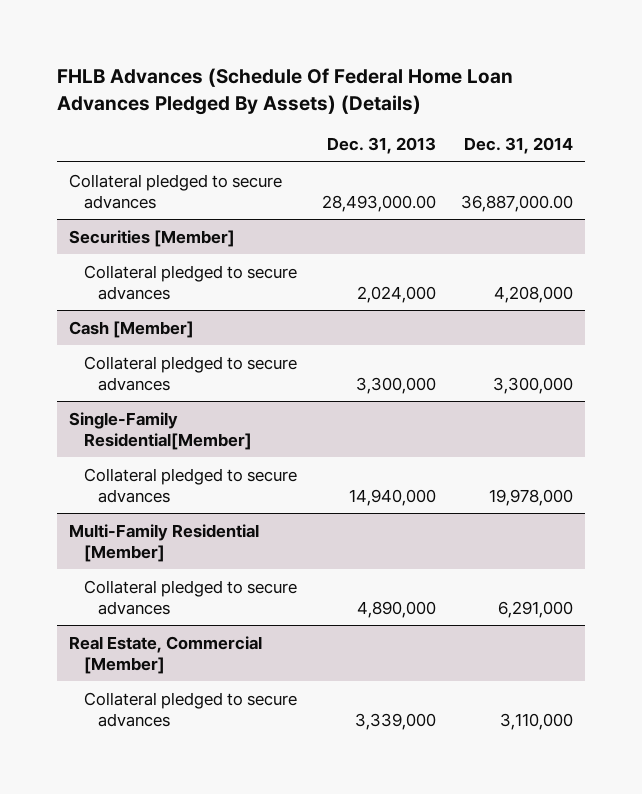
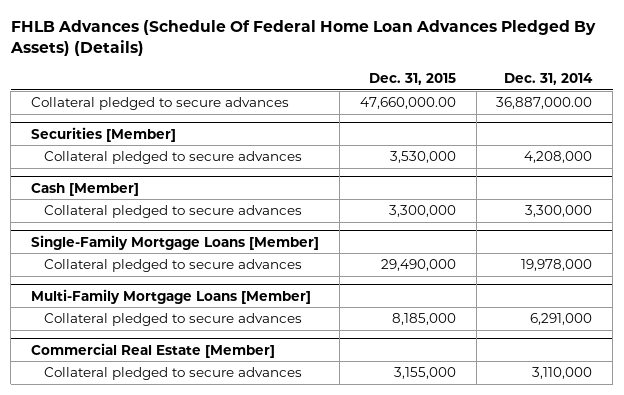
- | Dec. 31, 2013 | Dec. 31, 2014
+ | Dec. 31, 2015 | Dec. 31, 2014
- Single-Family Residential[Member]
+ Single-Family Mortgage Loans [Member]
- Multi-Family Residential [Member]
+ Multi-Family Mortgage Loans [Member]
- Real Estate, Commercial [Member]
+ Commercial Real Estate [Member]

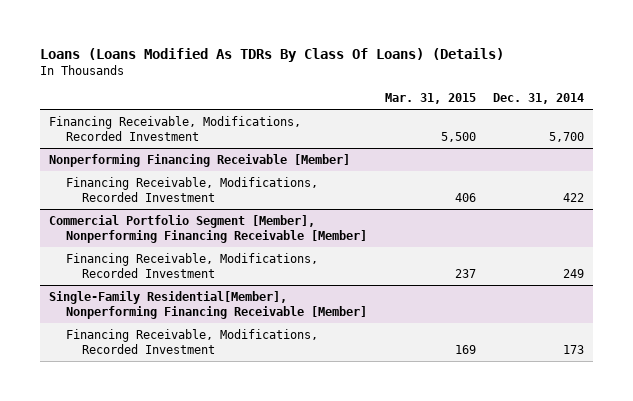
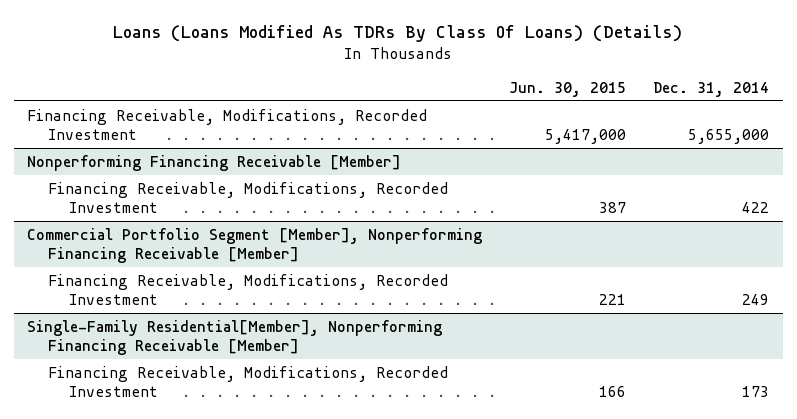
- | Mar. 31, 2015 | Dec. 31, 2014
+ | Jun. 30, 2015 | Dec. 31, 2014
- Financing Receivable, Modifications, Recorded Investment | 5,500 | 5,700
+ Financing Receivable, Modifications, Recorded Investment | 5,417,000 | 5,655,000

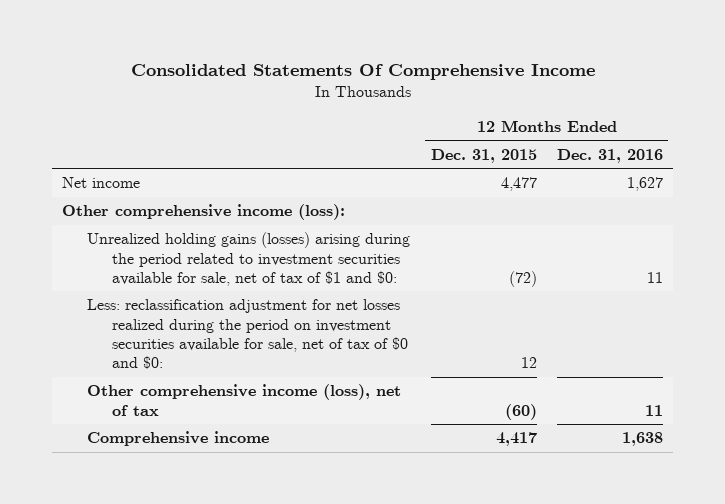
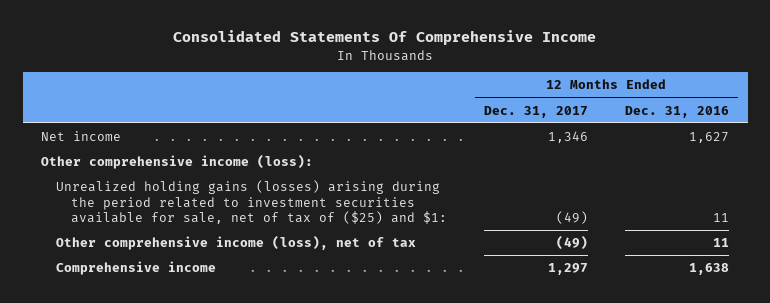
- | 12 Months Ended Dec. 31, 2015 | 12 Months Ended Dec. 31, 2016
+ | 12 Months Ended Dec. 31, 2017 | 12 Months Ended Dec. 31, 2016
- Unrealized holding gains (losses) arising during the period related to investment securities available for sale, net of tax of $1 and $0: | (72) | 11
- Less: reclassification adjustment for net losses realized during the period on investment securities available for sale, net of tax of $0 and $0: | 12 |
+ Unrealized holding gains (losses) arising during the period related to investment securities available for sale, net of tax of ($25) and $1: | (49) | 11

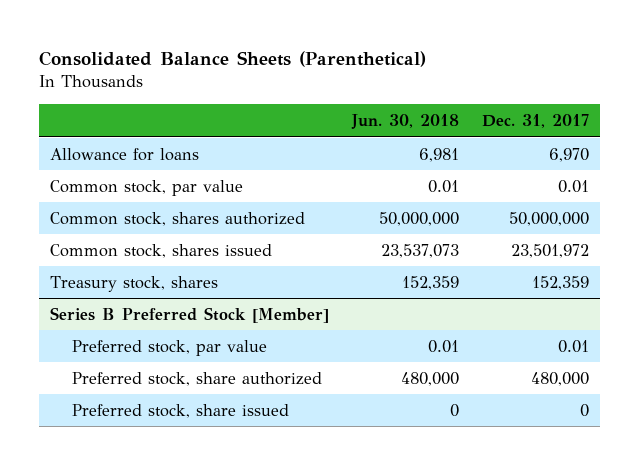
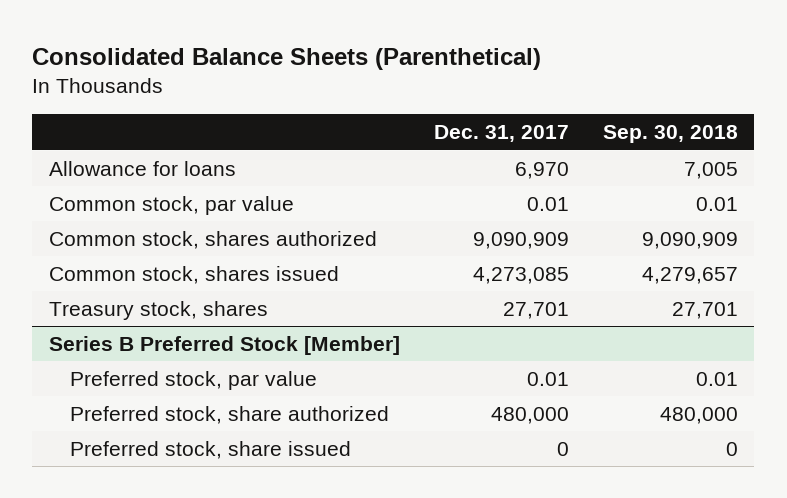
- | Jun. 30, 2018 | Dec. 31, 2017
+ | Dec. 31, 2017 | Sep. 30, 2018
- Common stock, shares authorized | 50,000,000 | 50,000,000
- Common stock, shares issued | 23,537,073 | 23,501,972
- Treasury stock, shares | 152,359 | 152,359
+ Common stock, shares authorized | 9,090,909 | 9,090,909
+ Common stock, shares issued | 4,273,085 | 4,279,657
+ Treasury stock, shares | 27,701 | 27,701

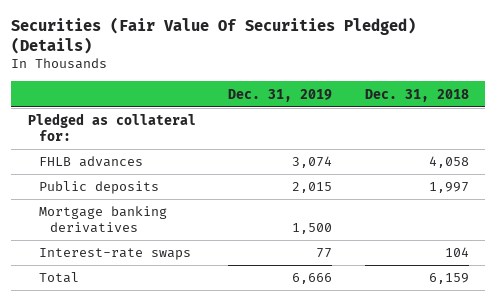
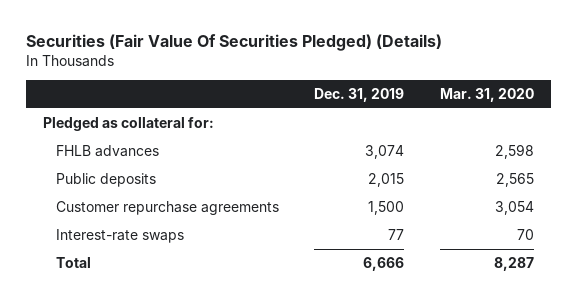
- | Dec. 31, 2019 | Dec. 31, 2018
+ | Dec. 31, 2019 | Mar. 31, 2020
- Mortgage banking derivatives | 1,500 |
+ Customer repurchase agreements | 1,500 | 3,054

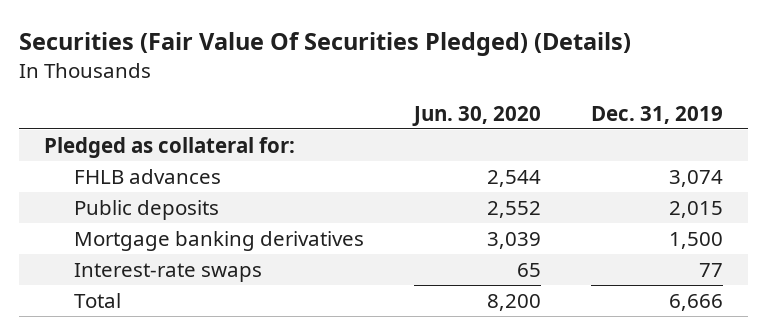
- | Dec. 31, 2019 | Mar. 31, 2020
+ | Jun. 30, 2020 | Dec. 31, 2019
- Customer repurchase agreements | 1,500 | 3,054
+ Mortgage banking derivatives | 3,039 | 1,500

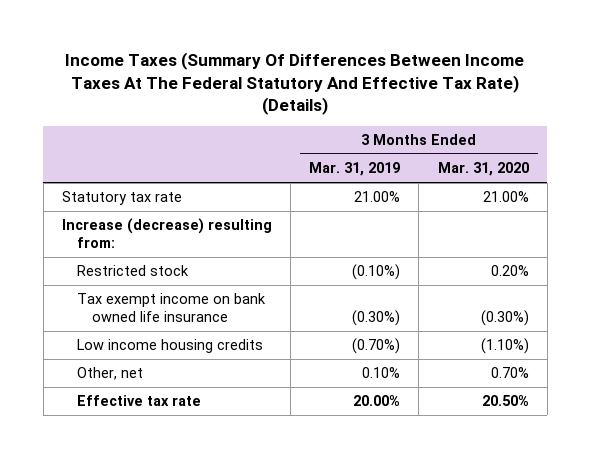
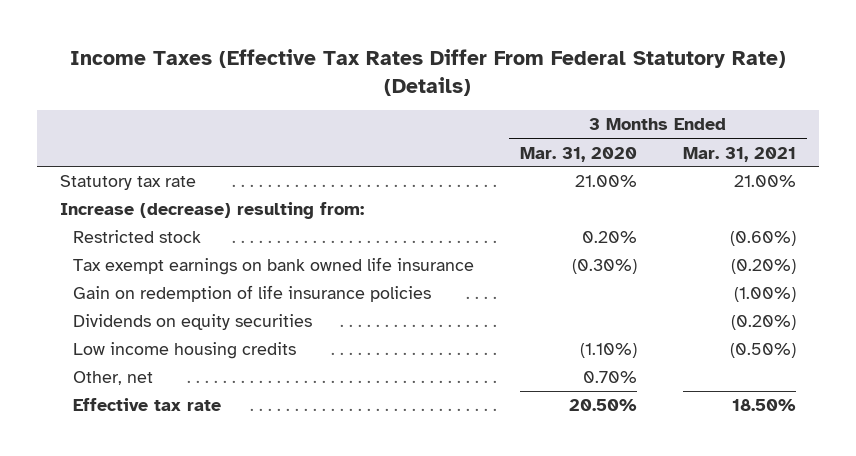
- Income Taxes (Summary Of Differences Between Income Taxes At The Federal Statutory And Effective Tax Rate) (Details)
+ Income Taxes (Effective Tax Rates Differ From Federal Statutory Rate) (Details)
- | 3 Months Ended Mar. 31, 2019 | 3 Months Ended Mar. 31, 2020
+ | 3 Months Ended Mar. 31, 2020 | 3 Months Ended Mar. 31, 2021
- Tax exempt income on bank owned life insurance | (0.30%) | (0.30%)
+ Tax exempt earnings on bank owned life insurance | (0.30%) | (0.20%)
+ Gain on redemption of life insurance policies | | (1.00%)
+ Dividends on equity securities | | (0.20%)

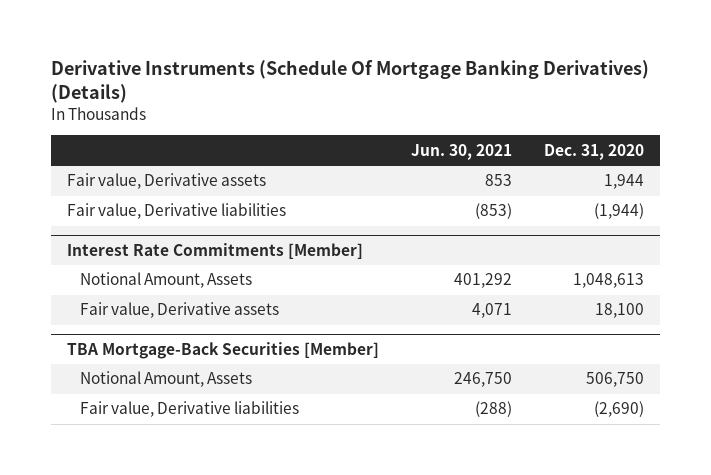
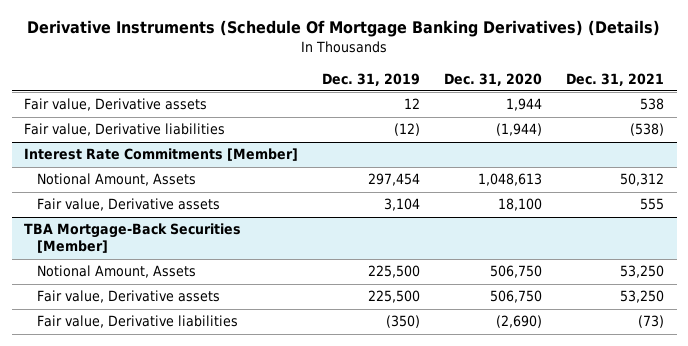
- | Jun. 30, 2021 | Dec. 31, 2020
+ | Dec. 31, 2019 | Dec. 31, 2020 | Dec. 31, 2021
@ TBA Mortgage-Back Securities [Member]
+ Fair value, Derivative assets | 225,500 | 506,750 | 53,250

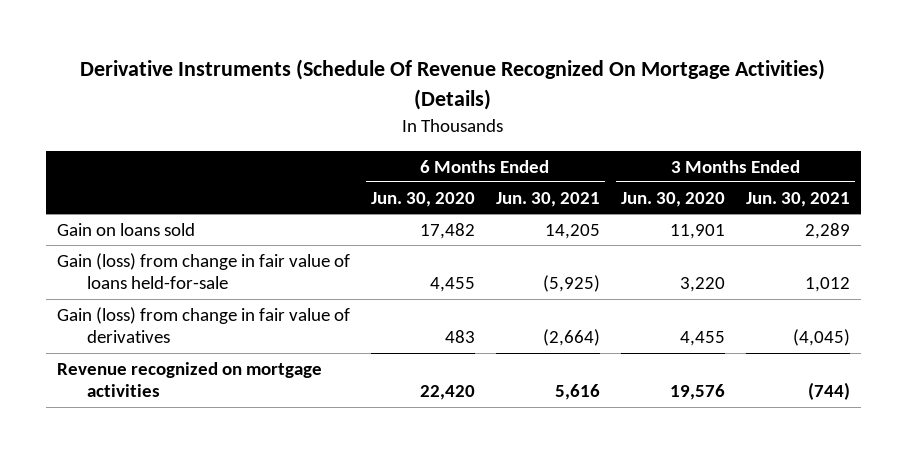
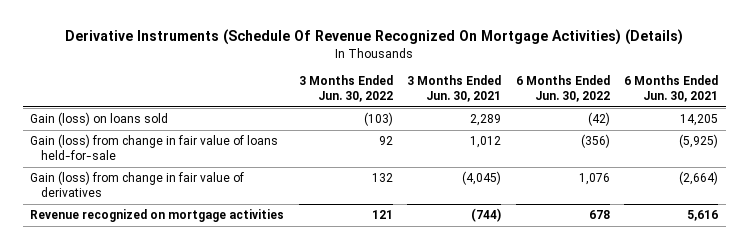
- | 6 Months Ended Jun. 30, 2020 | 6 Months Ended Jun. 30, 2021 | 3 Months Ended Jun. 30, 2020 | 3 Months Ended Jun. 30, 2021
+ | 3 Months Ended Jun. 30, 2022 | 3 Months Ended Jun. 30, 2021 | 6 Months Ended Jun. 30, 2022 | 6 Months Ended Jun. 30, 2021
- Gain on loans sold | 17,482 | 14,205 | 11,901 | 2,289
+ Gain (loss) on loans sold | (103) | 2,289 | (42) | 14,205

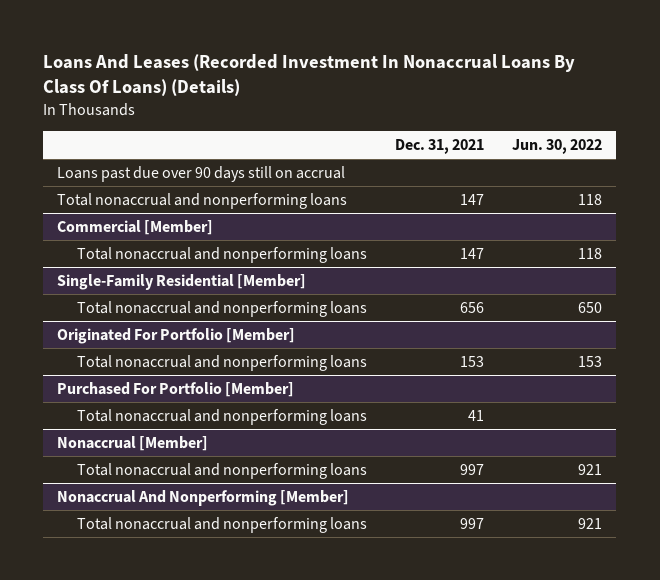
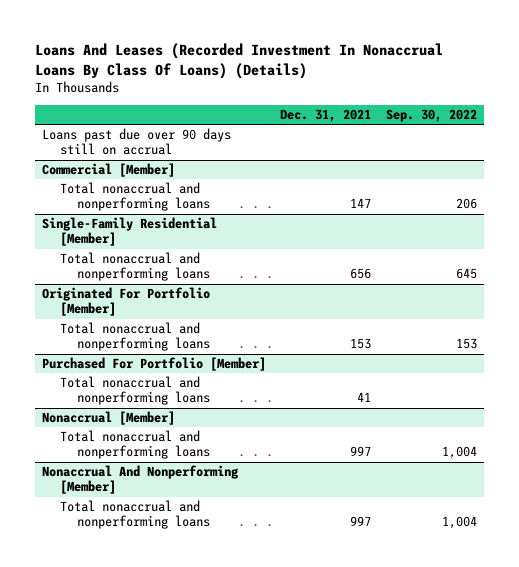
- | Dec. 31, 2021 | Jun. 30, 2022
+ | Dec. 31, 2021 | Sep. 30, 2022
- Total nonaccrual and nonperforming loans | 147 | 118

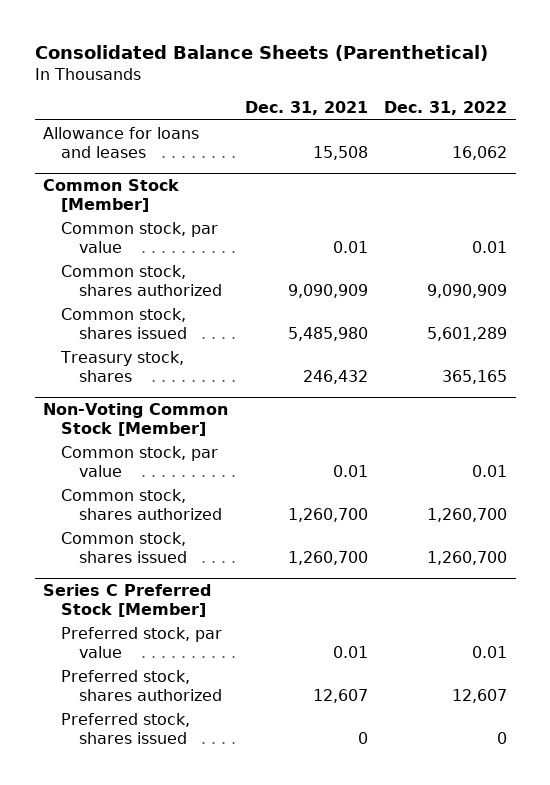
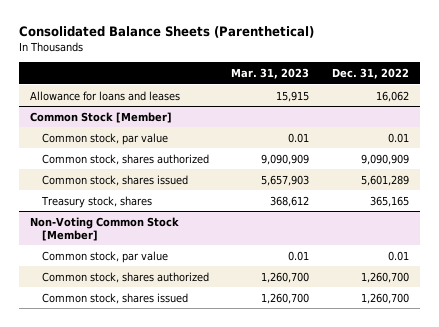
- | Dec. 31, 2021 | Dec. 31, 2022
+ | Mar. 31, 2023 | Dec. 31, 2022
- Series C Preferred Stock [Member]
- Preferred stock, par value | 0.01 | 0.01
- Preferred stock, shares authorized | 12,607 | 12,607
- Preferred stock, shares issued | 0 | 0

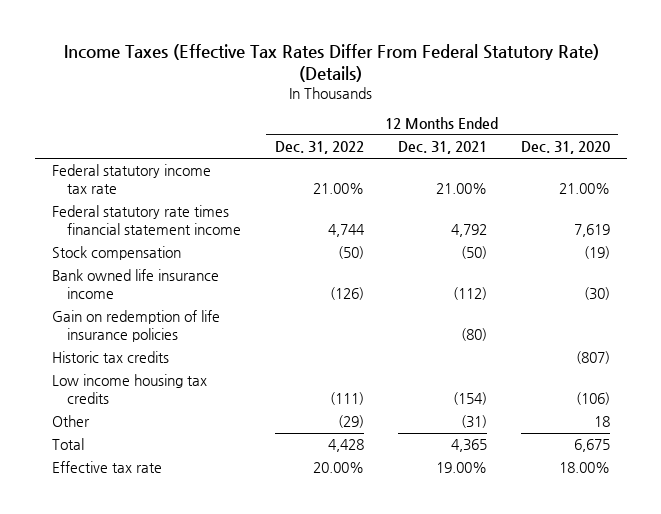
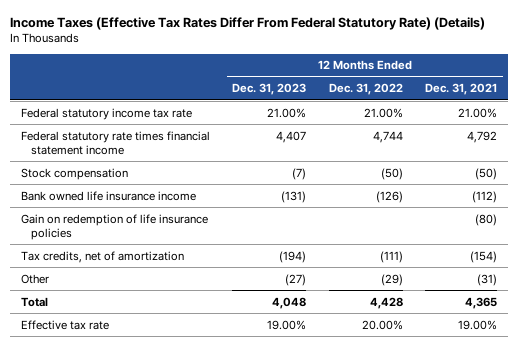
- | 12 Months Ended Dec. 31, 2022 | 12 Months Ended Dec. 31, 2021 | 12 Months Ended Dec. 31, 2020
+ | 12 Months Ended Dec. 31, 2023 | 12 Months Ended Dec. 31, 2022 | 12 Months Ended Dec. 31, 2021
- Historic tax credits | | | (807)
- Low income housing tax credits | (111) | (154) | (106)
+ Tax credits, net of amortization | (194) | (111) | (154)

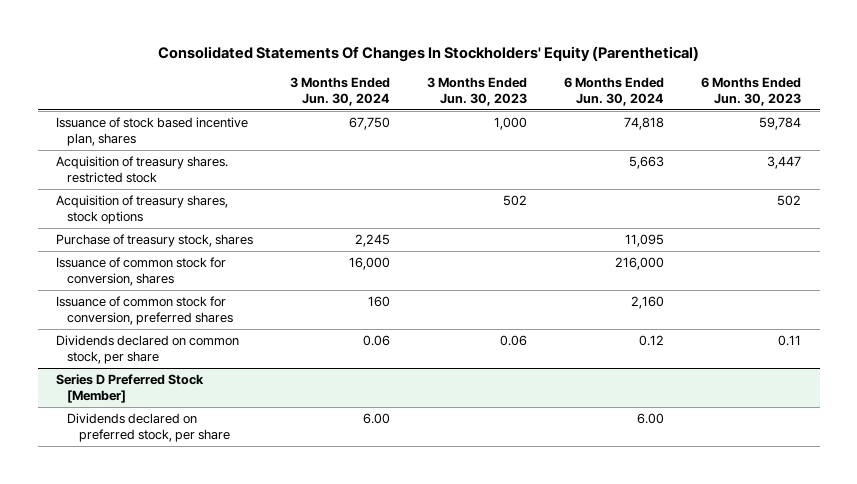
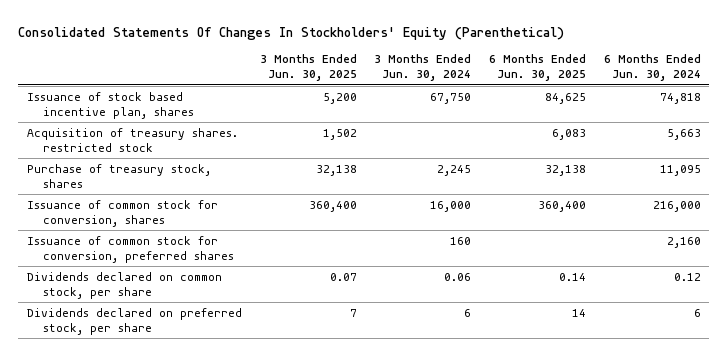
- | 3 Months Ended Jun. 30, 2024 | 3 Months Ended Jun. 30, 2023 | 6 Months Ended Jun. 30, 2024 | 6 Months Ended Jun. 30, 2023
+ | 3 Months Ended Jun. 30, 2025 | 3 Months Ended Jun. 30, 2024 | 6 Months Ended Jun. 30, 2025 | 6 Months Ended Jun. 30, 2024
- Acquisition of treasury shares, stock options | | 502 | | 502
- Series D Preferred Stock [Member]
- Dividends declared on preferred stock, per share | 6.00 | | 6.00 |
+ Dividends declared on preferred stock, per share | 7 | 6 | 14 | 6

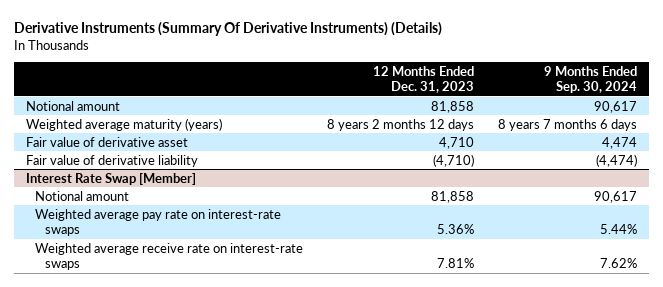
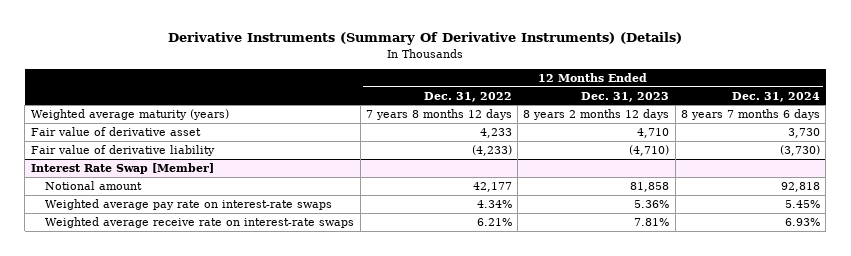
- | 12 Months Ended Dec. 31, 2023 | 9 Months Ended Sep. 30, 2024
+ | 12 Months Ended Dec. 31, 2022 | 12 Months Ended Dec. 31, 2023 | 12 Months Ended Dec. 31, 2024
- Notional amount | 81,858 | 90,617

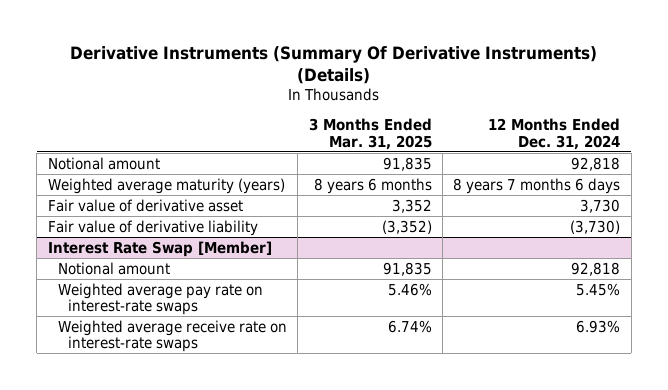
- | 12 Months Ended Dec. 31, 2022 | 12 Months Ended Dec. 31, 2023 | 12 Months Ended Dec. 31, 2024
+ | 3 Months Ended Mar. 31, 2025 | 12 Months Ended Dec. 31, 2024
+ Notional amount | 91,835 | 92,818

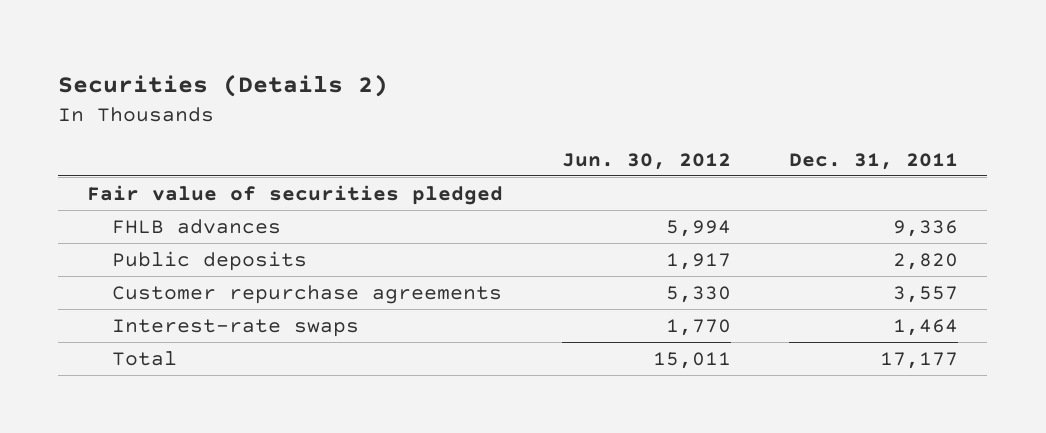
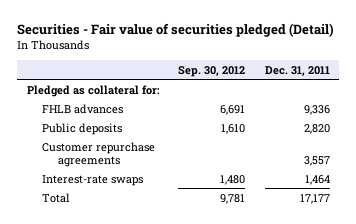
- Securities (Details 2)
+ Securities - Fair value of securities pledged (Detail)
- | Jun. 30, 2012 | Dec. 31, 2011
+ | Sep. 30, 2012 | Dec. 31, 2011
- Fair value of securities pledged
+ Pledged as collateral for:

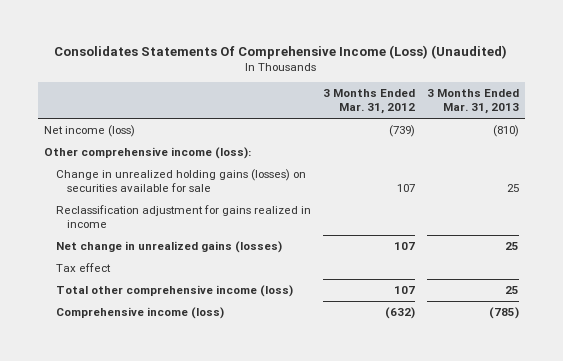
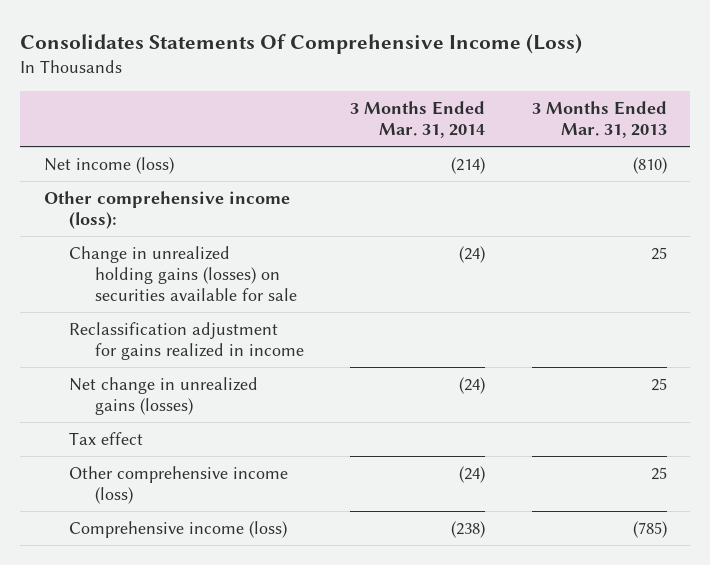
- Consolidates Statements Of Comprehensive Income (Loss) (Unaudited)
+ Consolidates Statements Of Comprehensive Income (Loss)
- | 3 Months Ended Mar. 31, 2012 | 3 Months Ended Mar. 31, 2013
+ | 3 Months Ended Mar. 31, 2014 | 3 Months Ended Mar. 31, 2013
- Total other comprehensive income (loss) | 107 | 25
+ Other comprehensive income (loss) | (24) | 25

